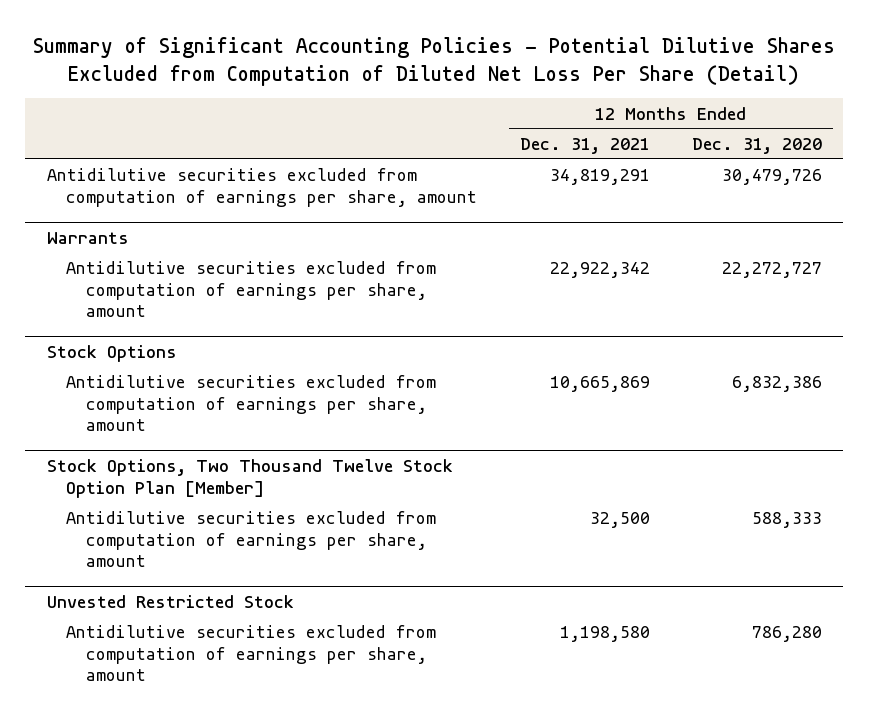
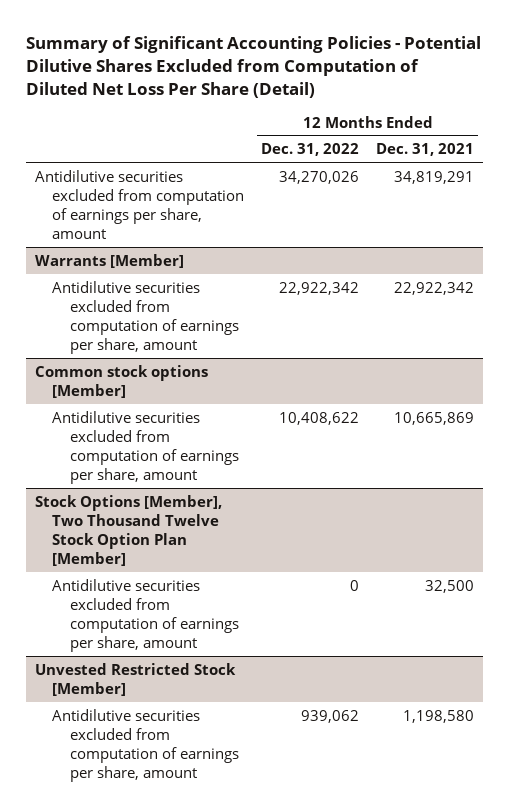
- | 12 Months Ended Dec. 31, 2021 | 12 Months Ended Dec. 31, 2020
+ | 12 Months Ended Dec. 31, 2022 | 12 Months Ended Dec. 31, 2021
- Warrants
+ Warrants [Member]
- Stock Options
+ Common stock options [Member]
- Stock Options, Two Thousand Twelve Stock Option Plan [Member]
+ Stock Options [Member], Two Thousand Twelve Stock Option Plan [Member]
- Unvested Restricted Stock
+ Unvested Restricted Stock [Member]

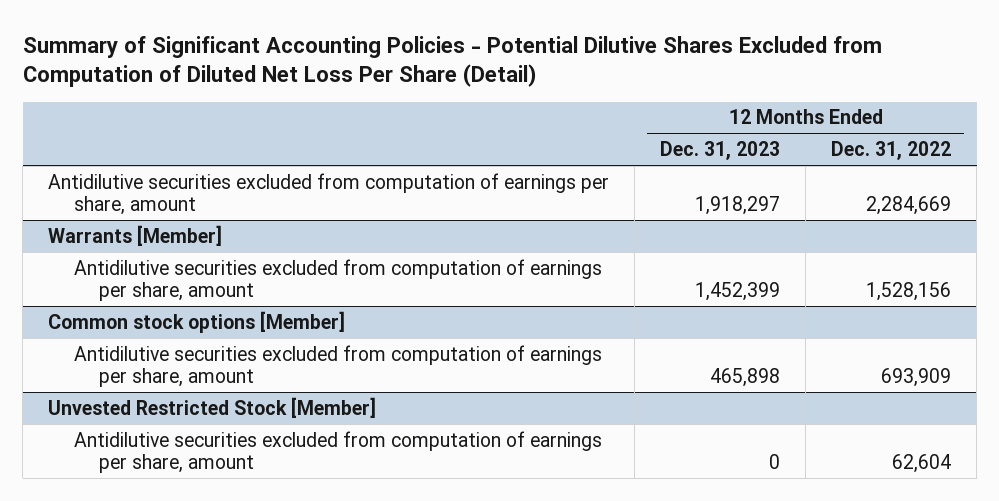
- | 12 Months Ended Dec. 31, 2022 | 12 Months Ended Dec. 31, 2021
+ | 12 Months Ended Dec. 31, 2023 | 12 Months Ended Dec. 31, 2022
- Antidilutive securities excluded from computation of earnings per share, amount | 34,270,026 | 34,819,291
+ Antidilutive securities excluded from computation of earnings per share, amount | 1,918,297 | 2,284,669
@ Warrants [Member]
- Antidilutive securities excluded from computation of earnings per share, amount | 22,922,342 | 22,922,342
+ Antidilutive securities excluded from computation of earnings per share, amount | 1,452,399 | 1,528,156
@ Common stock options [Member]
- Antidilutive securities excluded from computation of earnings per share, amount | 10,408,622 | 10,665,869
- Stock Options [Member], Two Thousand Twelve Stock Option Plan [Member]
- Antidilutive securities excluded from computation of earnings per share, amount | 0 | 32,500
@ Common stock options [Member]
+ Antidilutive securities excluded from computation of earnings per share, amount | 465,898 | 693,909
@ Unvested Restricted Stock [Member]
- Antidilutive securities excluded from computation of earnings per share, amount | 939,062 | 1,198,580
+ Antidilutive securities excluded from computation of earnings per share, amount | 0 | 62,604

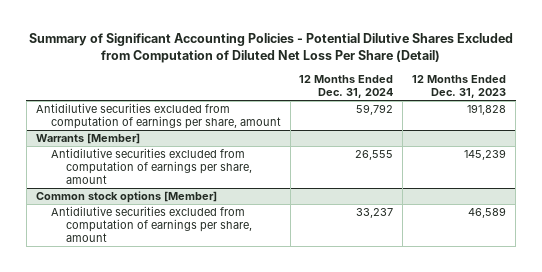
- | 12 Months Ended Dec. 31, 2023 | 12 Months Ended Dec. 31, 2022
+ | 12 Months Ended Dec. 31, 2024 | 12 Months Ended Dec. 31, 2023
- Antidilutive securities excluded from computation of earnings per share, amount | 1,918,297 | 2,284,669
+ Antidilutive securities excluded from computation of earnings per share, amount | 59,792 | 191,828
@ Warrants [Member]
- Antidilutive securities excluded from computation of earnings per share, amount | 1,452,399 | 1,528,156
+ Antidilutive securities excluded from computation of earnings per share, amount | 26,555 | 145,239
@ Common stock options [Member]
- Antidilutive securities excluded from computation of earnings per share, amount | 465,898 | 693,909
- Unvested Restricted Stock [Member]
- Antidilutive securities excluded from computation of earnings per share, amount | 0 | 62,604
@ Common stock options [Member]
+ Antidilutive securities excluded from computation of earnings per share, amount | 33,237 | 46,589

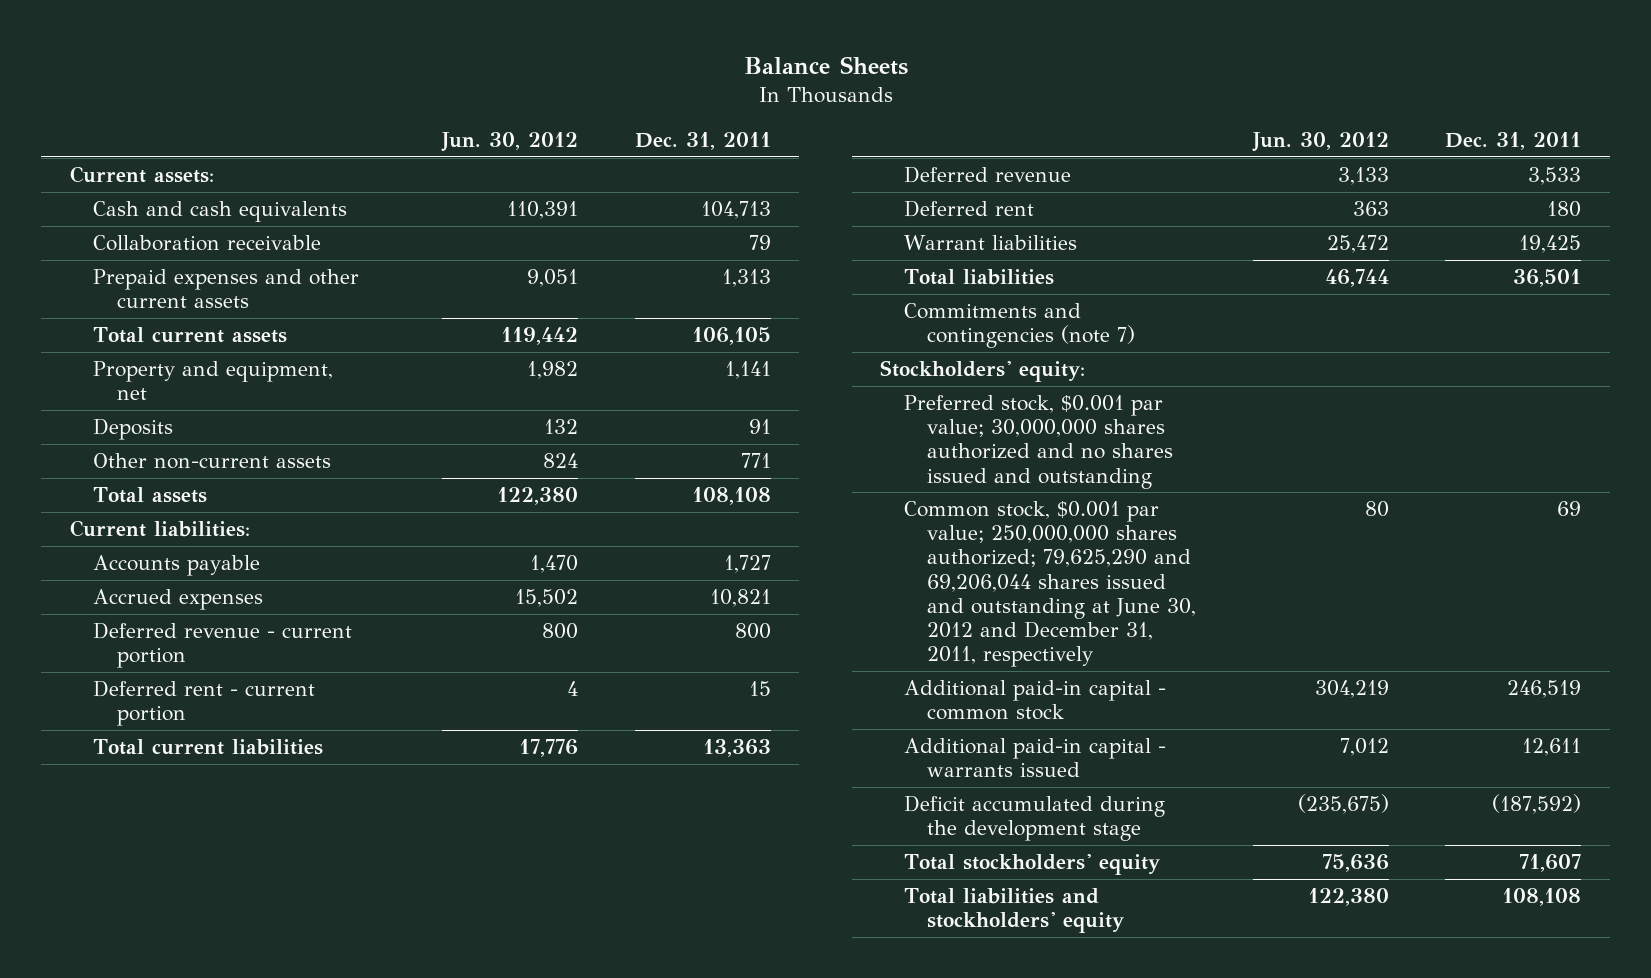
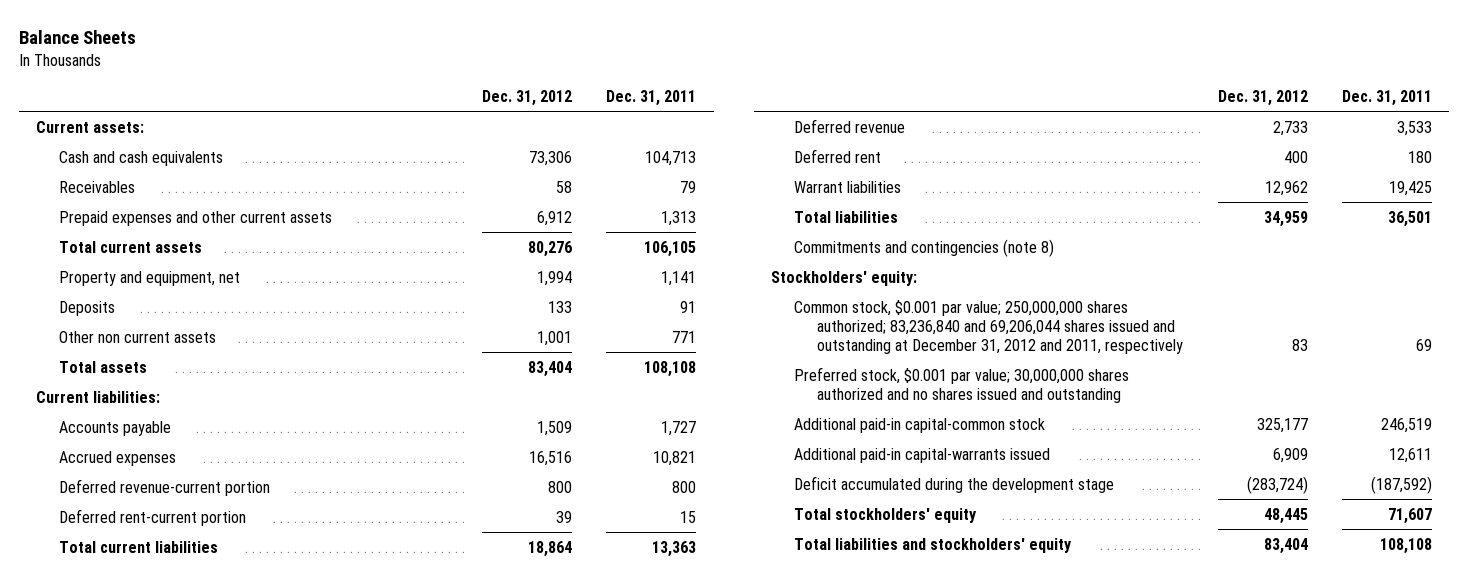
- | Jun. 30, 2012 | Dec. 31, 2011
+ | Dec. 31, 2012 | Dec. 31, 2011
- Collaboration receivable | | 79
+ Receivables | 58 | 79
- Other non-current assets | 824 | 771
+ Other non current assets | 1,001 | 771
- Deferred revenue - current portion | 800 | 800
- Deferred rent - current portion | 4 | 15
+ Deferred revenue-current portion | 800 | 800
+ Deferred rent-current portion | 39 | 15
- Commitments and contingencies (note 7)
+ Commitments and contingencies (note 8)
+ Common stock, $0.001 par value; 250,000,000 shares authorized; 83,236,840 and 69,206,044 shares issued and outstanding at December 31, 2012 and 2011, respectively | 83 | 69
- Common stock, $0.001 par value; 250,000,000 shares authorized; 79,625,290 and 69,206,044 shares issued and outstanding at June 30, 2012 and December 31, 2011, respectively | 80 | 69
- Additional paid-in capital - common stock | 304,219 | 246,519
- Additional paid-in capital - warrants issued | 7,012 | 12,611
+ Additional paid-in capital-common stock | 325,177 | 246,519
+ Additional paid-in capital-warrants issued | 6,909 | 12,611

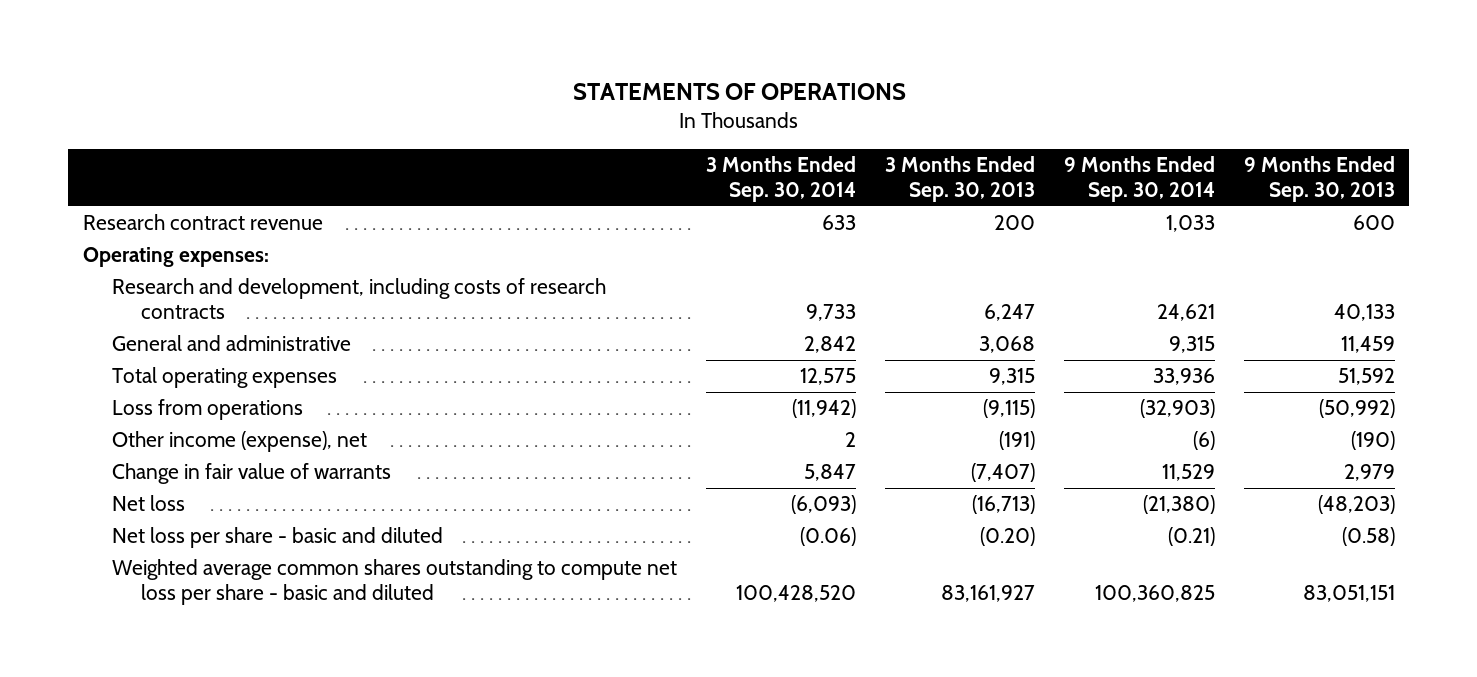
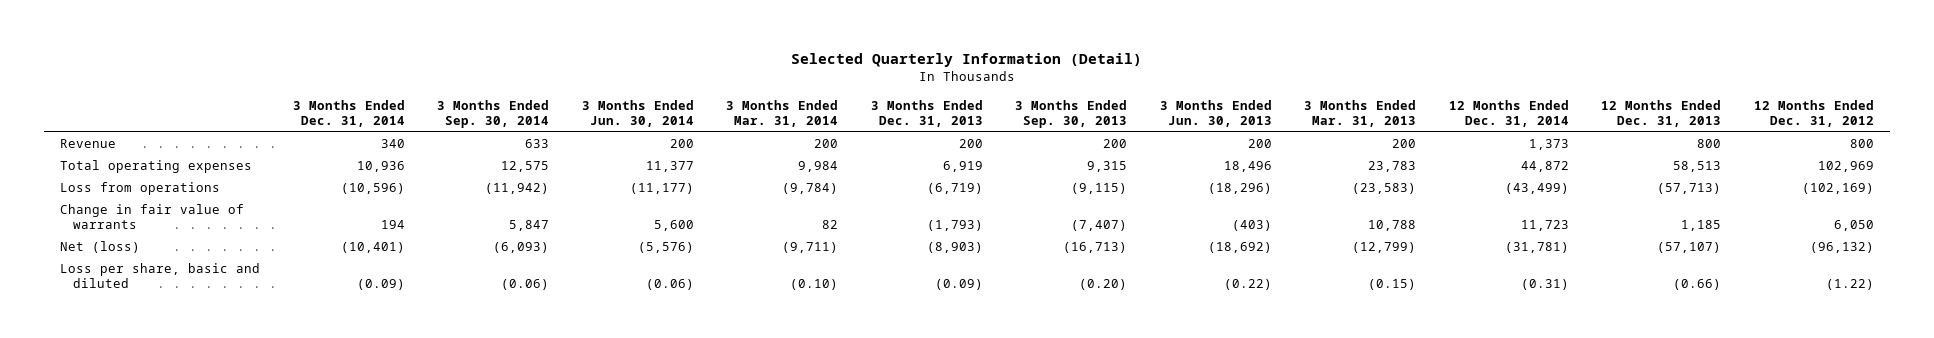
- STATEMENTS OF OPERATIONS
+ Selected Quarterly Information (Detail)
- | 3 Months Ended Sep. 30, 2014 | 3 Months Ended Sep. 30, 2013 | 9 Months Ended Sep. 30, 2014 | 9 Months Ended Sep. 30, 2013
+ | 3 Months Ended Dec. 31, 2014 | 3 Months Ended Sep. 30, 2014 | 3 Months Ended Jun. 30, 2014 | 3 Months Ended Mar. 31, 2014 | 3 Months Ended Dec. 31, 2013 | 3 Months Ended Sep. 30, 2013 | 3 Months Ended Jun. 30, 2013 | 3 Months Ended Mar. 31, 2013 | 12 Months Ended Dec. 31, 2014 | 12 Months Ended Dec. 31, 2013 | 12 Months Ended Dec. 31, 2012
- Research contract revenue | 633 | 200 | 1,033 | 600
- Operating expenses:
- Research and development, including costs of research contracts | 9,733 | 6,247 | 24,621 | 40,133
- General and administrative | 2,842 | 3,068 | 9,315 | 11,459
+ Revenue | 340 | 633 | 200 | 200 | 200 | 200 | 200 | 200 | 1,373 | 800 | 800
- Other income (expense), net | 2 | (191) | (6) | (190)
- Net loss | (6,093) | (16,713) | (21,380) | (48,203)
- Net loss per share - basic and diluted | (0.06) | (0.20) | (0.21) | (0.58)
- Weighted average common shares outstanding to compute net loss per share - basic and diluted | 100,428,520 | 83,161,927 | 100,360,825 | 83,051,151
+ Net (loss) | (10,401) | (6,093) | (5,576) | (9,711) | (8,903) | (16,713) | (18,692) | (12,799) | (31,781) | (57,107) | (96,132)
+ Loss per share, basic and diluted | (0.09) | (0.06) | (0.06) | (0.10) | (0.09) | (0.20) | (0.22) | (0.15) | (0.31) | (0.66) | (1.22)

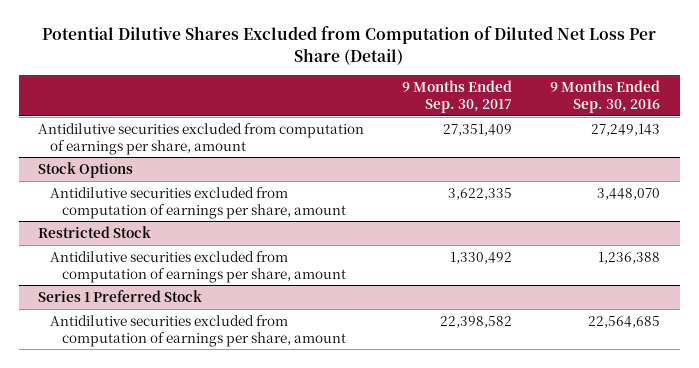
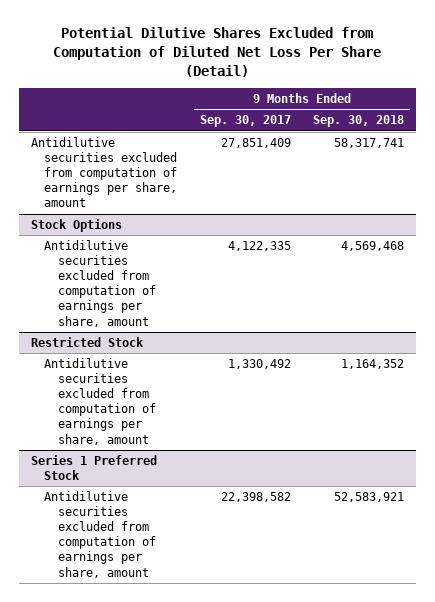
- | 9 Months Ended Sep. 30, 2017 | 9 Months Ended Sep. 30, 2016
+ | 9 Months Ended Sep. 30, 2017 | 9 Months Ended Sep. 30, 2018
- Antidilutive securities excluded from computation of earnings per share, amount | 27,351,409 | 27,249,143
+ Antidilutive securities excluded from computation of earnings per share, amount | 27,851,409 | 58,317,741
@ Stock Options
- Antidilutive securities excluded from computation of earnings per share, amount | 3,622,335 | 3,448,070
+ Antidilutive securities excluded from computation of earnings per share, amount | 4,122,335 | 4,569,468

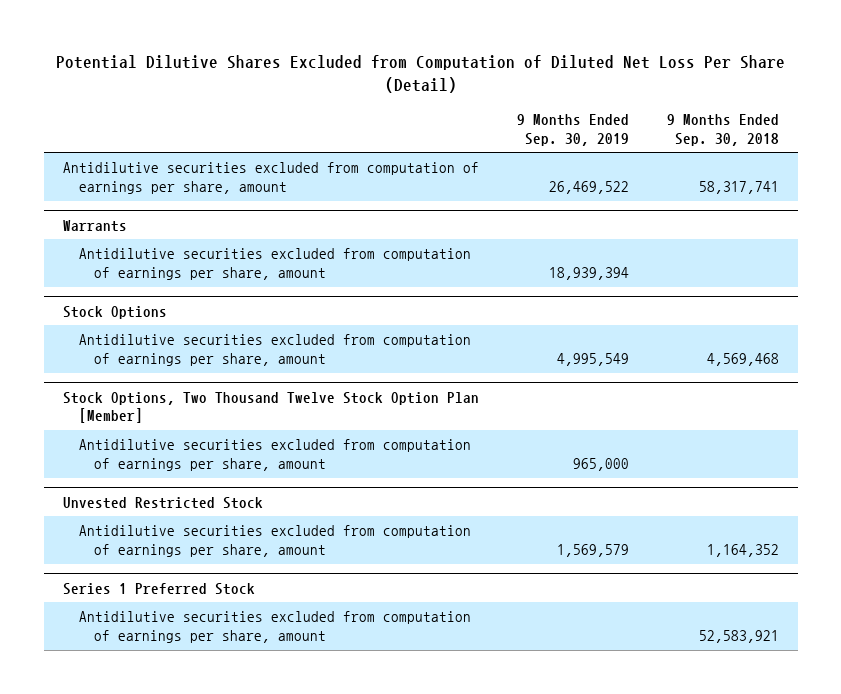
- | 9 Months Ended Sep. 30, 2017 | 9 Months Ended Sep. 30, 2018
+ | 9 Months Ended Sep. 30, 2019 | 9 Months Ended Sep. 30, 2018
+ Warrants
+ Antidilutive securities excluded from computation of earnings per share, amount | 18,939,394 |
- Restricted Stock
+ Stock Options, Two Thousand Twelve Stock Option Plan [Member]
+ Antidilutive securities excluded from computation of earnings per share, amount | 965,000 |
+ Unvested Restricted Stock

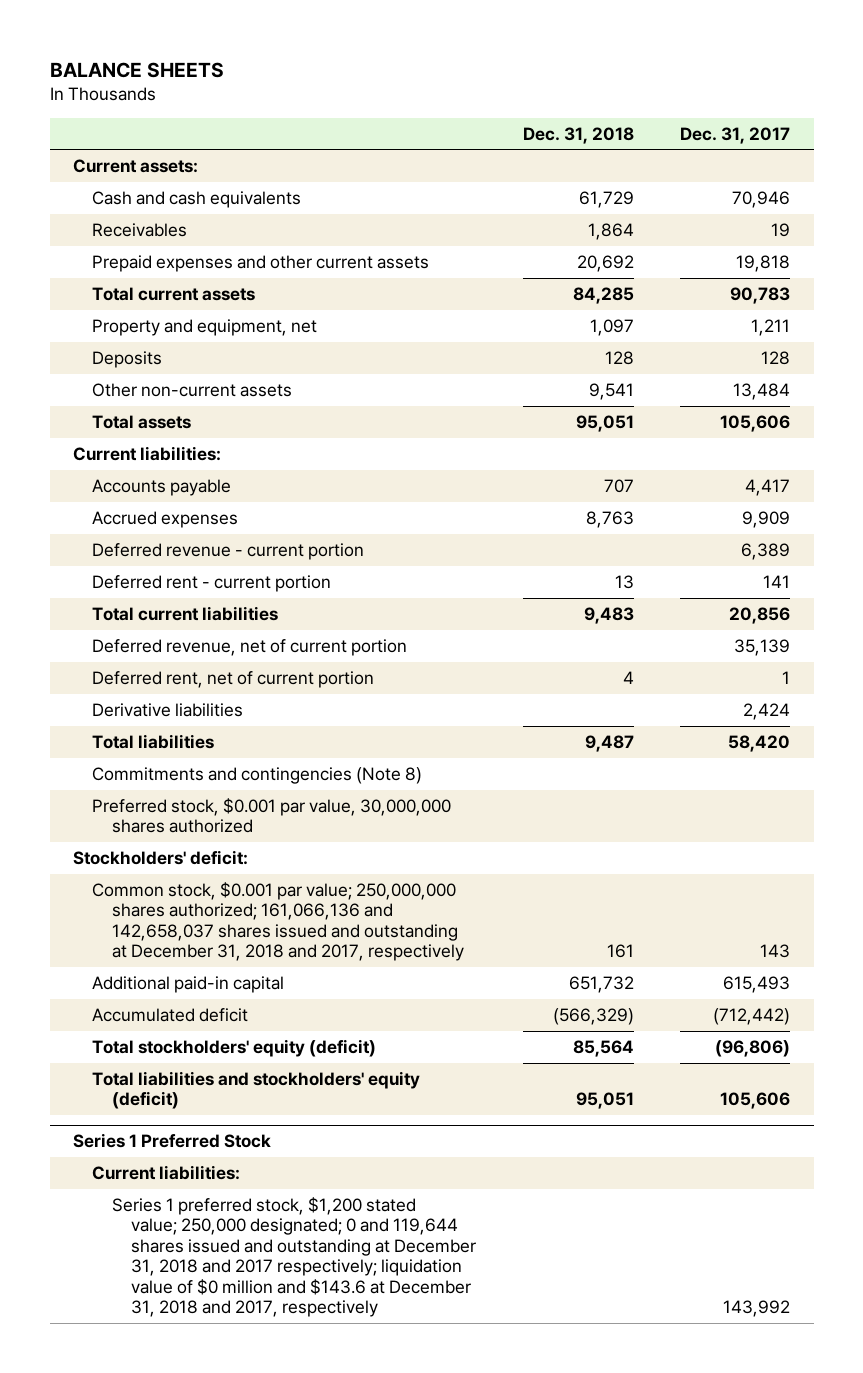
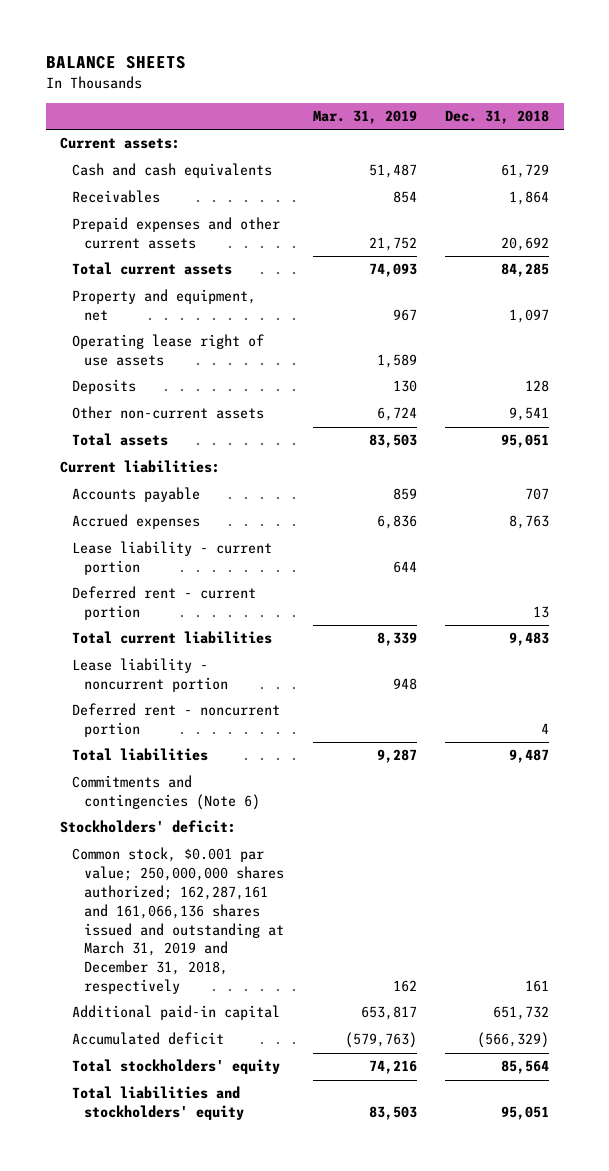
- | Dec. 31, 2018 | Dec. 31, 2017
+ | Mar. 31, 2019 | Dec. 31, 2018
+ Operating lease right of use assets | 1,589 |
- Deferred revenue - current portion | | 6,389
+ Lease liability - current portion | 644 |
- Deferred revenue, net of current portion | | 35,139
- Deferred rent, net of current portion | 4 | 1
- Derivative liabilities | | 2,424
+ Lease liability - noncurrent portion | 948 |
+ Deferred rent - noncurrent portion | | 4
- Commitments and contingencies (Note 8)
- Preferred stock, $0.001 par value, 30,000,000 shares authorized
+ Commitments and contingencies (Note 6)
- Common stock, $0.001 par value; 250,000,000 shares authorized; 161,066,136 and 142,658,037 shares issued and outstanding at December 31, 2018 and 2017, respectively | 161 | 143
+ Common stock, $0.001 par value; 250,000,000 shares authorized; 162,287,161 and 161,066,136 shares issued and outstanding at March 31, 2019 and December 31, 2018, respectively | 162 | 161
- Total stockholders' equity (deficit) | 85,564 | (96,806)
- Total liabilities and stockholders' equity (deficit) | 95,051 | 105,606
- Series 1 Preferred Stock
- Current liabilities:
- Series 1 preferred stock, $1,200 stated value; 250,000 designated; 0 and 119,644 shares issued and outstanding at December 31, 2018 and 2017 respectively; liquidation value of $0 million and $143.6 at December 31, 2018 and 2017, respectively | | 143,992
+ Total stockholders' equity | 74,216 | 85,564
+ Total liabilities and stockholders' equity | 83,503 | 95,051

